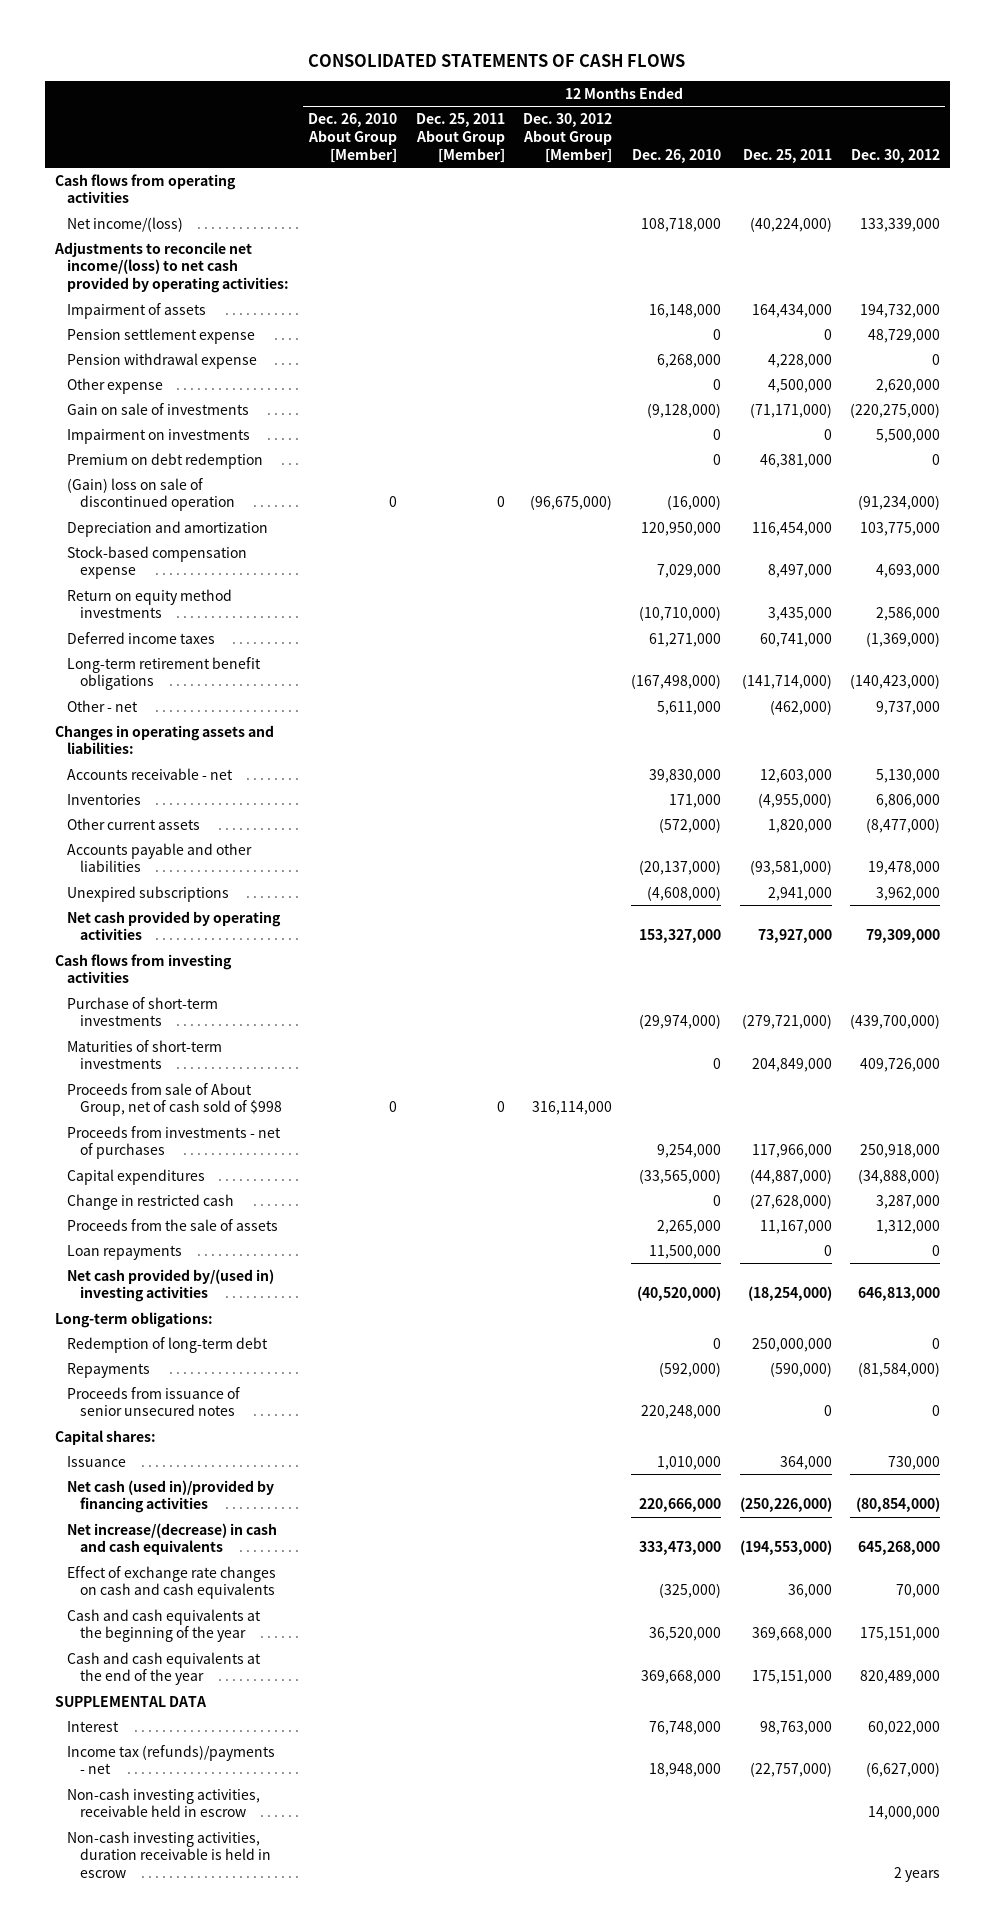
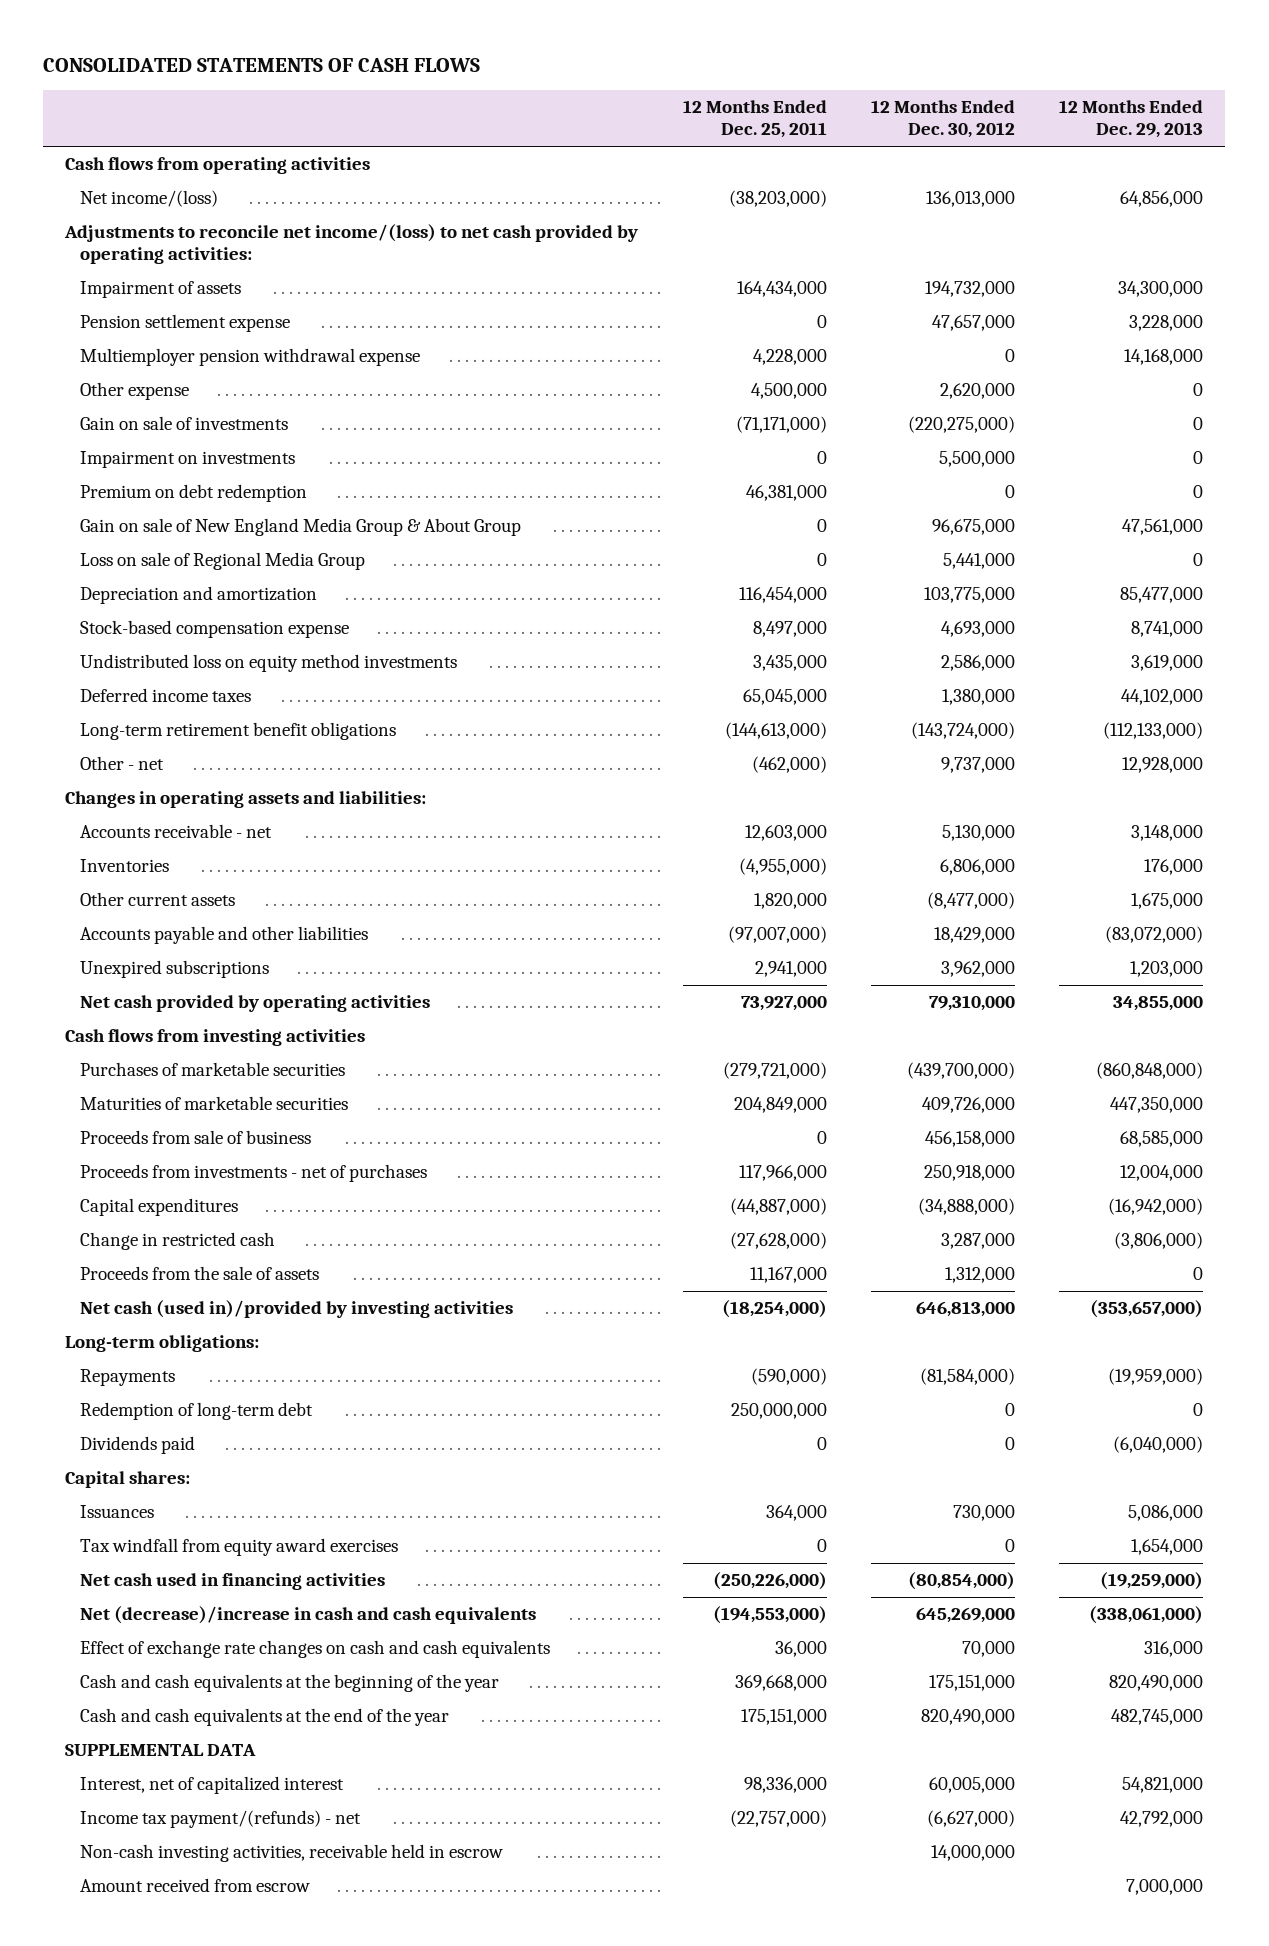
- | 12 Months Ended Dec. 26, 2010 About Group [Member] | 12 Months Ended Dec. 25, 2011 About Group [Member] | 12 Months Ended Dec. 30, 2012 About Group [Member] | 12 Months Ended Dec. 26, 2010 | 12 Months Ended Dec. 25, 2011 | 12 Months Ended Dec. 30, 2012
+ | 12 Months Ended Dec. 25, 2011 | 12 Months Ended Dec. 30, 2012 | 12 Months Ended Dec. 29, 2013
- Net income/(loss) | | | | 108,718,000 | (40,224,000) | 133,339,000
+ Net income/(loss) | (38,203,000) | 136,013,000 | 64,856,000
- Pension settlement expense | | | | 0 | 0 | 48,729,000
- Pension withdrawal expense | | | | 6,268,000 | 4,228,000 | 0
+ Pension settlement expense | 0 | 47,657,000 | 3,228,000
+ Multiemployer pension withdrawal expense | 4,228,000 | 0 | 14,168,000
- (Gain) loss on sale of discontinued operation | 0 | 0 | (96,675,000) | (16,000) | | (91,234,000)
+ Gain on sale of New England Media Group & About Group | 0 | 96,675,000 | 47,561,000
+ Loss on sale of Regional Media Group | 0 | 5,441,000 | 0
- Return on equity method investments | | | | (10,710,000) | 3,435,000 | 2,586,000
- Deferred income taxes | | | | 61,271,000 | 60,741,000 | (1,369,000)
- Long-term retirement benefit obligations | | | | (167,498,000) | (141,714,000) | (140,423,000)
+ Undistributed loss on equity method investments | 3,435,000 | 2,586,000 | 3,619,000
+ Deferred income taxes | 65,045,000 | 1,380,000 | 44,102,000
+ Long-term retirement benefit obligations | (144,613,000) | (143,724,000) | (112,133,000)
- Accounts payable and other liabilities | | | | (20,137,000) | (93,581,000) | 19,478,000
+ Accounts payable and other liabilities | (97,007,000) | 18,429,000 | (83,072,000)
- Net cash provided by operating activities | | | | 153,327,000 | 73,927,000 | 79,309,000
+ Net cash provided by operating activities | 73,927,000 | 79,310,000 | 34,855,000
- Purchase of short-term investments | | | | (29,974,000) | (279,721,000) | (439,700,000)
- Maturities of short-term investments | | | | 0 | 204,849,000 | 409,726,000
- Proceeds from sale of About Group, net of cash sold of $998 | 0 | 0 | 316,114,000 | | |
+ Purchases of marketable securities | (279,721,000) | (439,700,000) | (860,848,000)
+ Maturities of marketable securities | 204,849,000 | 409,726,000 | 447,350,000
+ Proceeds from sale of business | 0 | 456,158,000 | 68,585,000
- Loan repayments | | | | 11,500,000 | 0 | 0
- Net cash provided by/(used in) investing activities | | | | (40,520,000) | (18,254,000) | 646,813,000
+ Net cash (used in)/provided by investing activities | (18,254,000) | 646,813,000 | (353,657,000)
- Proceeds from issuance of senior unsecured notes | | | | 220,248,000 | 0 | 0
moved down: Redemption of long-term debt | 250,000,000 | 0 | 0
+ Dividends paid | 0 | 0 | (6,040,000)
- Issuance | | | | 1,010,000 | 364,000 | 730,000
- Net cash (used in)/provided by financing activities | | | | 220,666,000 | (250,226,000) | (80,854,000)
- Net increase/(decrease) in cash and cash equivalents | | | | 333,473,000 | (194,553,000) | 645,268,000
+ Issuances | 364,000 | 730,000 | 5,086,000
+ Tax windfall from equity award exercises | 0 | 0 | 1,654,000
+ Net cash used in financing activities | (250,226,000) | (80,854,000) | (19,259,000)
+ Net (decrease)/increase in cash and cash equivalents | (194,553,000) | 645,269,000 | (338,061,000)
- Cash and cash equivalents at the end of the year | | | | 369,668,000 | 175,151,000 | 820,489,000
+ Cash and cash equivalents at the end of the year | 175,151,000 | 820,490,000 | 482,745,000
- Interest | | | | 76,748,000 | 98,763,000 | 60,022,000
- Income tax (refunds)/payments - net | | | | 18,948,000 | (22,757,000) | (6,627,000)
+ Interest, net of capitalized interest | 98,336,000 | 60,005,000 | 54,821,000
+ Income tax payment/(refunds) - net | (22,757,000) | (6,627,000) | 42,792,000
- Non-cash investing activities, duration receivable is held in escrow | | | | | | 2 years
+ Amount received from escrow | | | 7,000,000

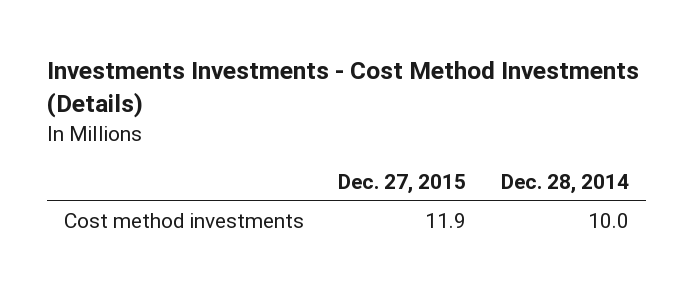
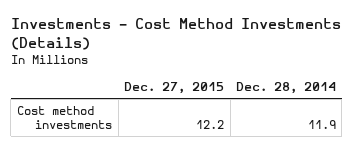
- Investments Investments - Cost Method Investments (Details)
+ Investments - Cost Method Investments (Details)
- Cost method investments | 11.9 | 10.0
+ Cost method investments | 12.2 | 11.9

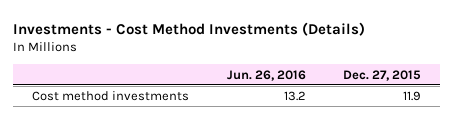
- | Dec. 27, 2015 | Dec. 28, 2014
+ | Jun. 26, 2016 | Dec. 27, 2015
- Cost method investments | 12.2 | 11.9
+ Cost method investments | 13.2 | 11.9

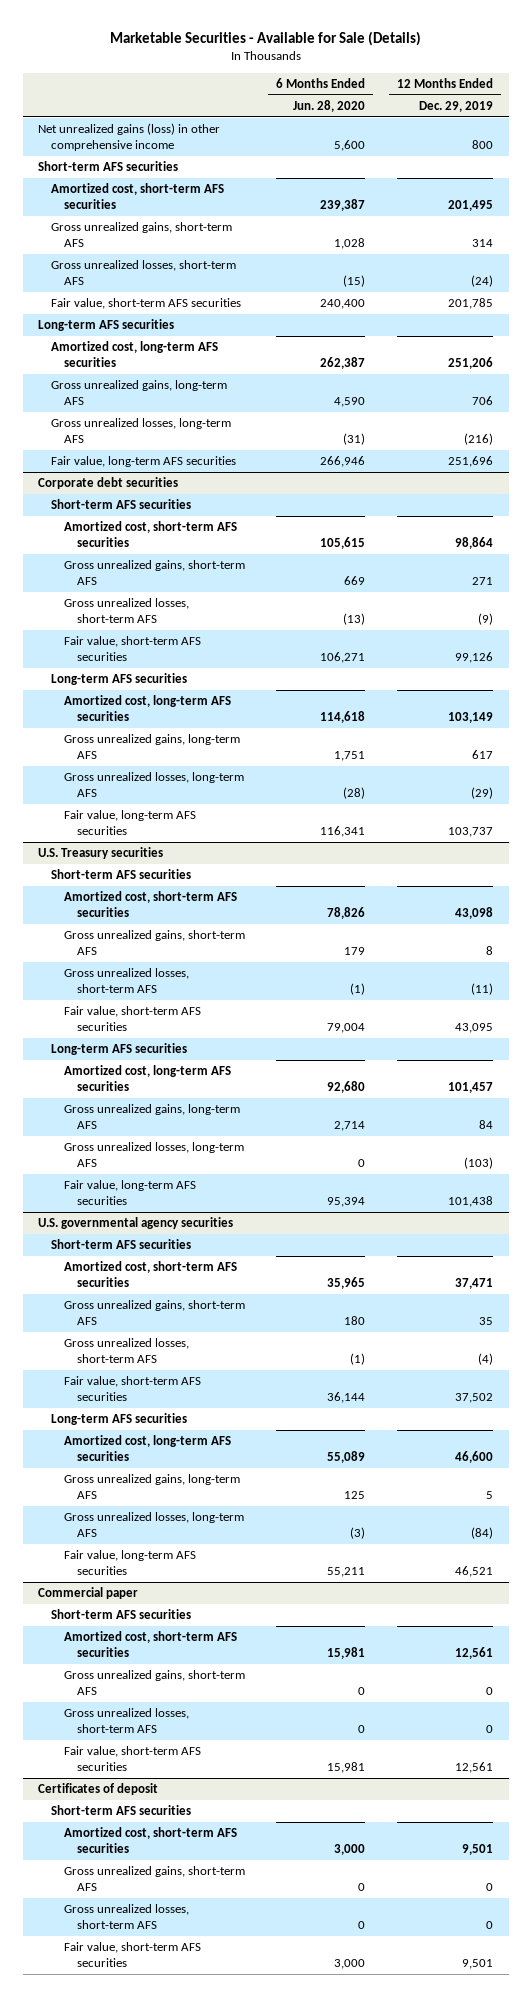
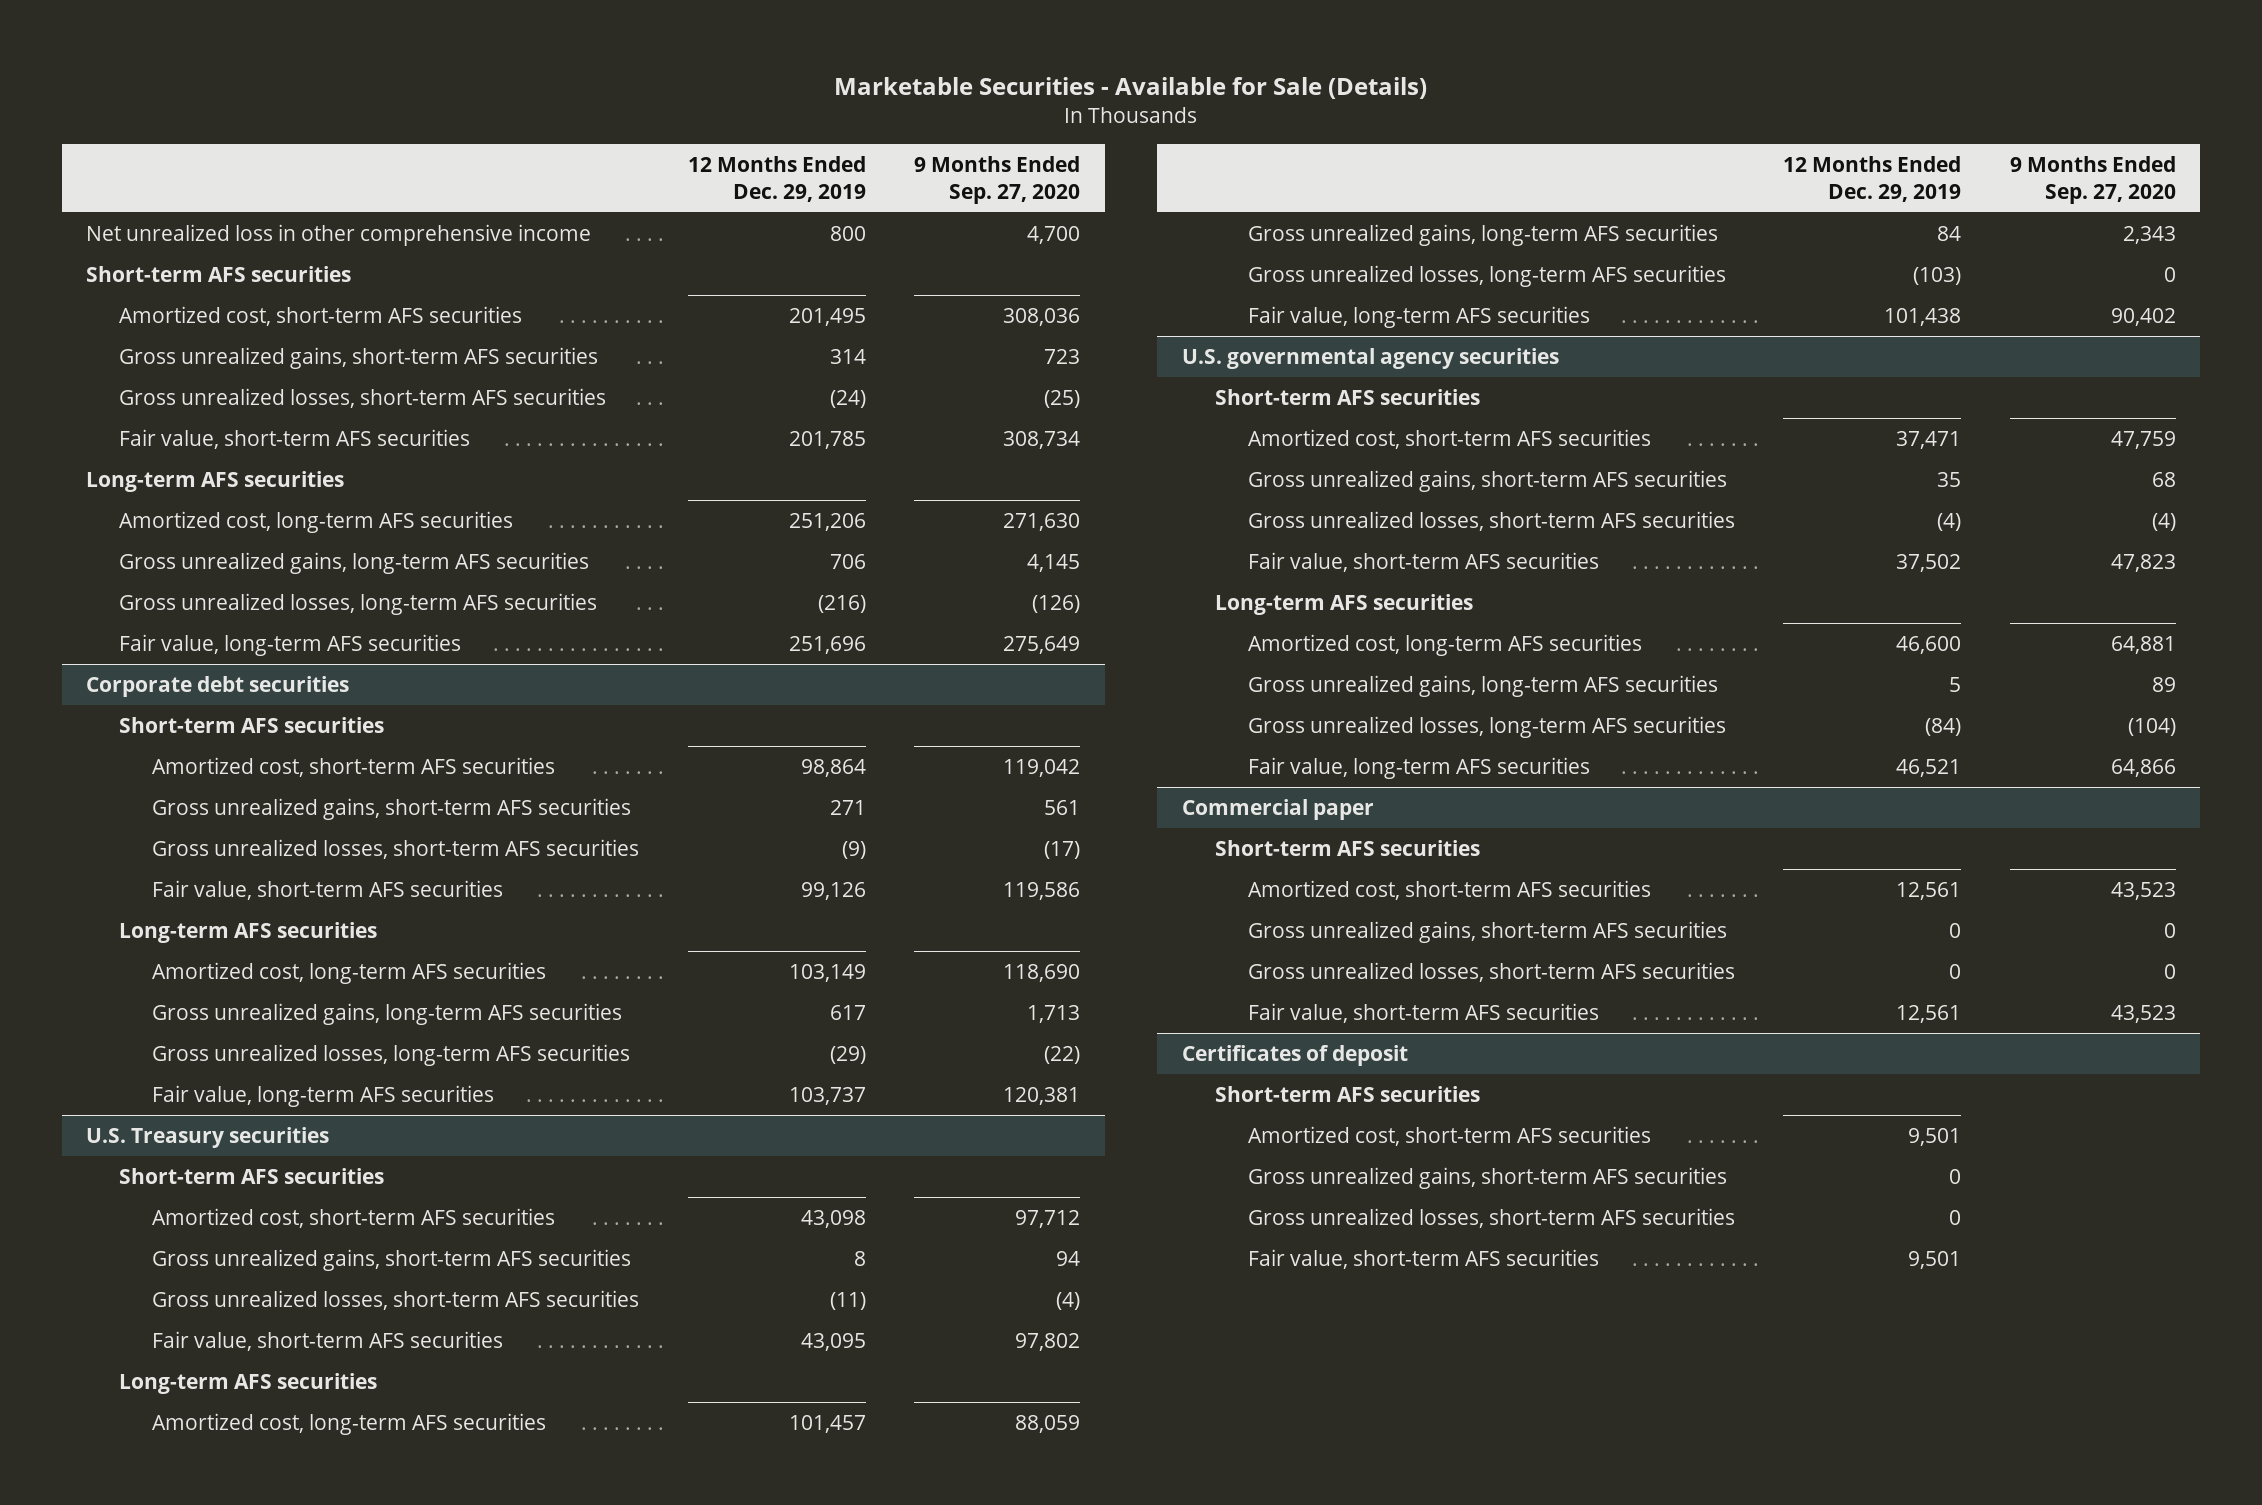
- | 6 Months Ended Jun. 28, 2020 | 12 Months Ended Dec. 29, 2019
+ | 12 Months Ended Dec. 29, 2019 | 9 Months Ended Sep. 27, 2020
- Net unrealized gains (loss) in other comprehensive income | 5,600 | 800
+ Net unrealized loss in other comprehensive income | 800 | 4,700
- Gross unrealized gains, short-term AFS | 1,028 | 314
- Gross unrealized losses, short-term AFS | (15) | (24)
+ Gross unrealized gains, short-term AFS securities | 314 | 723
+ Gross unrealized losses, short-term AFS securities | (24) | (25)
- Gross unrealized gains, long-term AFS | 4,590 | 706
- Gross unrealized losses, long-term AFS | (31) | (216)
+ Gross unrealized gains, long-term AFS securities | 706 | 4,145
+ Gross unrealized losses, long-term AFS securities | (216) | (126)
@ Corporate debt securities
- Gross unrealized gains, short-term AFS | 669 | 271
- Gross unrealized losses, short-term AFS | (13) | (9)
+ Gross unrealized gains, short-term AFS securities | 271 | 561
+ Gross unrealized losses, short-term AFS securities | (9) | (17)
- Gross unrealized gains, long-term AFS | 1,751 | 617
- Gross unrealized losses, long-term AFS | (28) | (29)
+ Gross unrealized gains, long-term AFS securities | 617 | 1,713
+ Gross unrealized losses, long-term AFS securities | (29) | (22)
@ U.S. Treasury securities
- Gross unrealized gains, short-term AFS | 179 | 8
- Gross unrealized losses, short-term AFS | (1) | (11)
+ Gross unrealized gains, short-term AFS securities | 8 | 94
+ Gross unrealized losses, short-term AFS securities | (11) | (4)
- Gross unrealized gains, long-term AFS | 2,714 | 84
- Gross unrealized losses, long-term AFS | 0 | (103)
+ Gross unrealized gains, long-term AFS securities | 84 | 2,343
+ Gross unrealized losses, long-term AFS securities | (103) | 0
@ U.S. governmental agency securities
- Gross unrealized gains, short-term AFS | 180 | 35
- Gross unrealized losses, short-term AFS | (1) | (4)
+ Gross unrealized gains, short-term AFS securities | 35 | 68
+ Gross unrealized losses, short-term AFS securities | (4) | (4)
- Gross unrealized gains, long-term AFS | 125 | 5
- Gross unrealized losses, long-term AFS | (3) | (84)
+ Gross unrealized gains, long-term AFS securities | 5 | 89
+ Gross unrealized losses, long-term AFS securities | (84) | (104)
@ Commercial paper
- Gross unrealized gains, short-term AFS | 0 | 0
- Gross unrealized losses, short-term AFS | 0 | 0
+ Gross unrealized gains, short-term AFS securities | 0 | 0
+ Gross unrealized losses, short-term AFS securities | 0 | 0
@ Certificates of deposit
- Gross unrealized gains, short-term AFS | 0 | 0
- Gross unrealized losses, short-term AFS | 0 | 0
+ Gross unrealized gains, short-term AFS securities | 0 |
+ Gross unrealized losses, short-term AFS securities | 0 |

